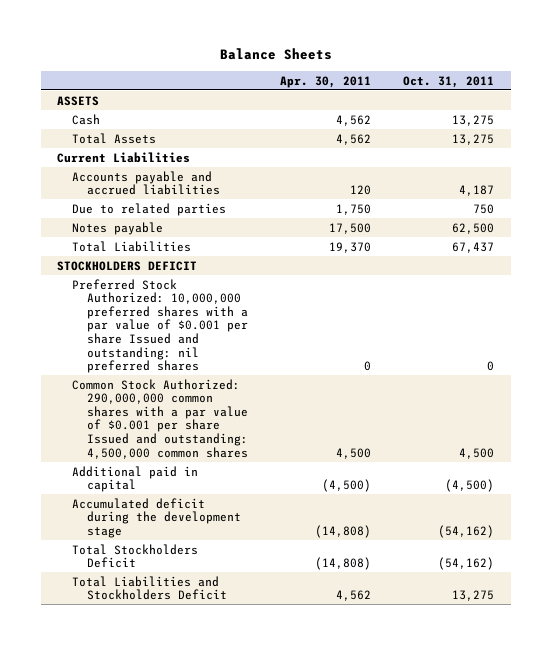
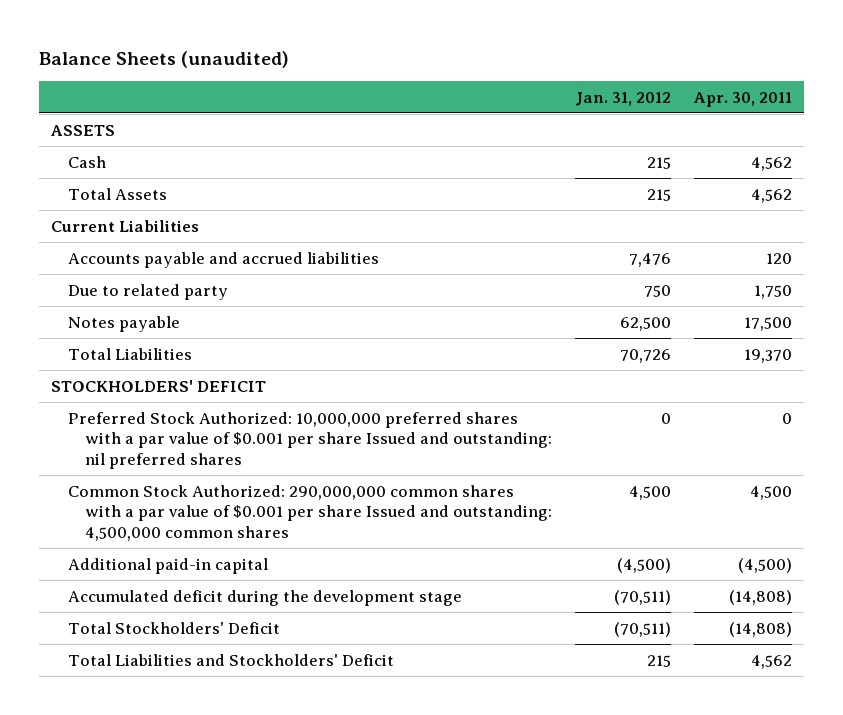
- Balance Sheets
+ Balance Sheets (unaudited)
- | Apr. 30, 2011 | Oct. 31, 2011
+ | Jan. 31, 2012 | Apr. 30, 2011
- Due to related parties | 1,750 | 750
+ Due to related party | 750 | 1,750
- STOCKHOLDERS DEFICIT
+ STOCKHOLDERS' DEFICIT
- Additional paid in capital | (4,500) | (4,500)
+ Additional paid-in capital | (4,500) | (4,500)
- Total Stockholders Deficit | (14,808) | (54,162)
- Total Liabilities and Stockholders Deficit | 4,562 | 13,275
+ Total Stockholders' Deficit | (70,511) | (14,808)
+ Total Liabilities and Stockholders' Deficit | 215 | 4,562

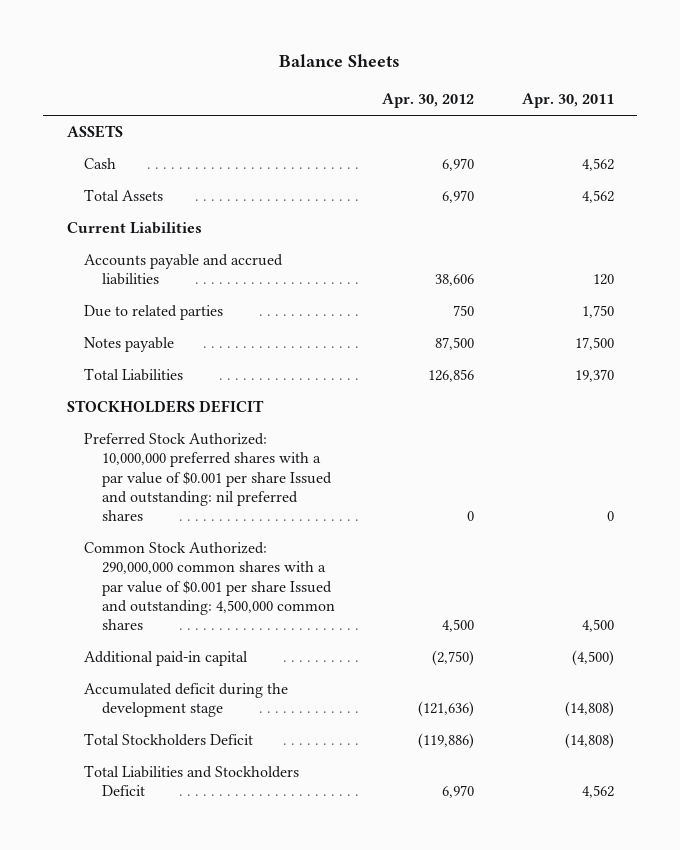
- Balance Sheets (unaudited)
+ Balance Sheets
- | Jan. 31, 2012 | Apr. 30, 2011
+ | Apr. 30, 2012 | Apr. 30, 2011
- Due to related party | 750 | 1,750
+ Due to related parties | 750 | 1,750
- STOCKHOLDERS' DEFICIT
+ STOCKHOLDERS DEFICIT
- Total Stockholders' Deficit | (70,511) | (14,808)
- Total Liabilities and Stockholders' Deficit | 215 | 4,562
+ Total Stockholders Deficit | (119,886) | (14,808)
+ Total Liabilities and Stockholders Deficit | 6,970 | 4,562

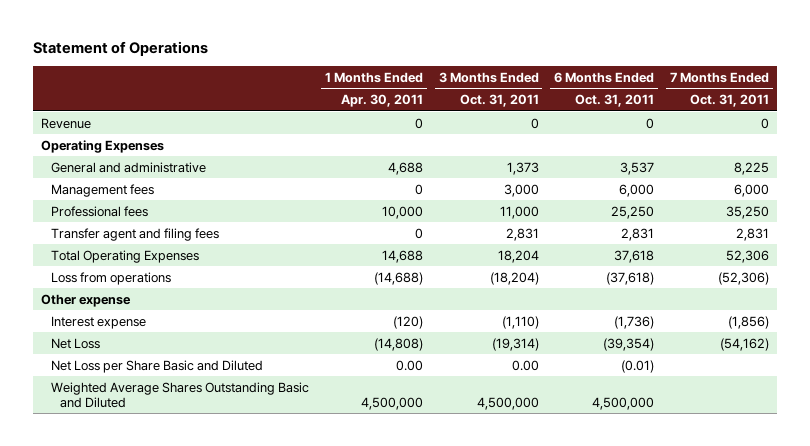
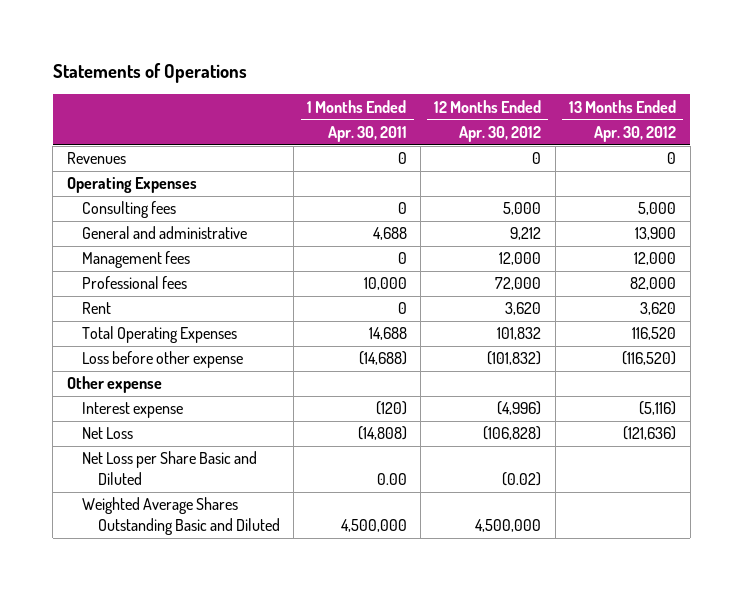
- Statement of Operations
+ Statements of Operations
- | 1 Months Ended Apr. 30, 2011 | 3 Months Ended Oct. 31, 2011 | 6 Months Ended Oct. 31, 2011 | 7 Months Ended Oct. 31, 2011
+ | 1 Months Ended Apr. 30, 2011 | 12 Months Ended Apr. 30, 2012 | 13 Months Ended Apr. 30, 2012
- Revenue | 0 | 0 | 0 | 0
+ Revenues | 0 | 0 | 0
+ Consulting fees | 0 | 5,000 | 5,000
- Transfer agent and filing fees | 0 | 2,831 | 2,831 | 2,831
+ Rent | 0 | 3,620 | 3,620
- Loss from operations | (14,688) | (18,204) | (37,618) | (52,306)
+ Loss before other expense | (14,688) | (101,832) | (116,520)

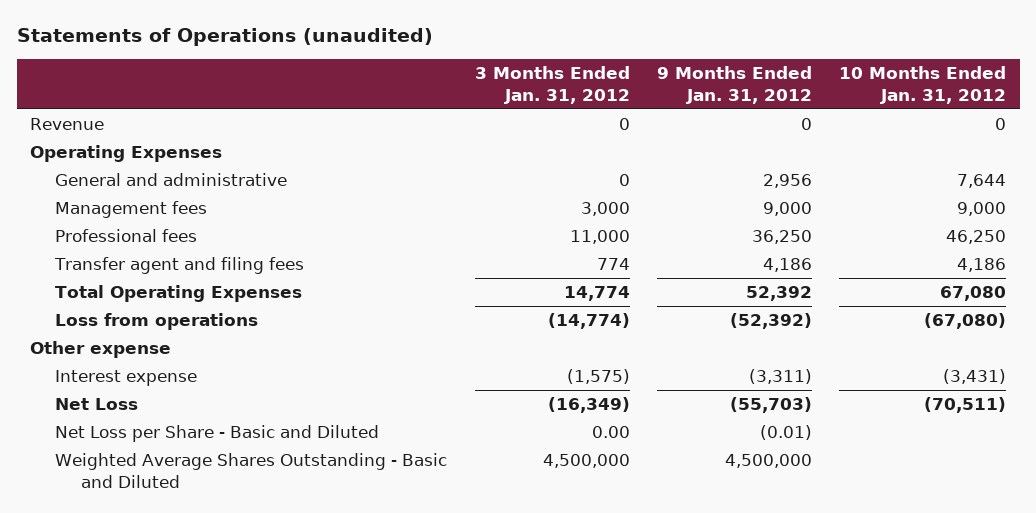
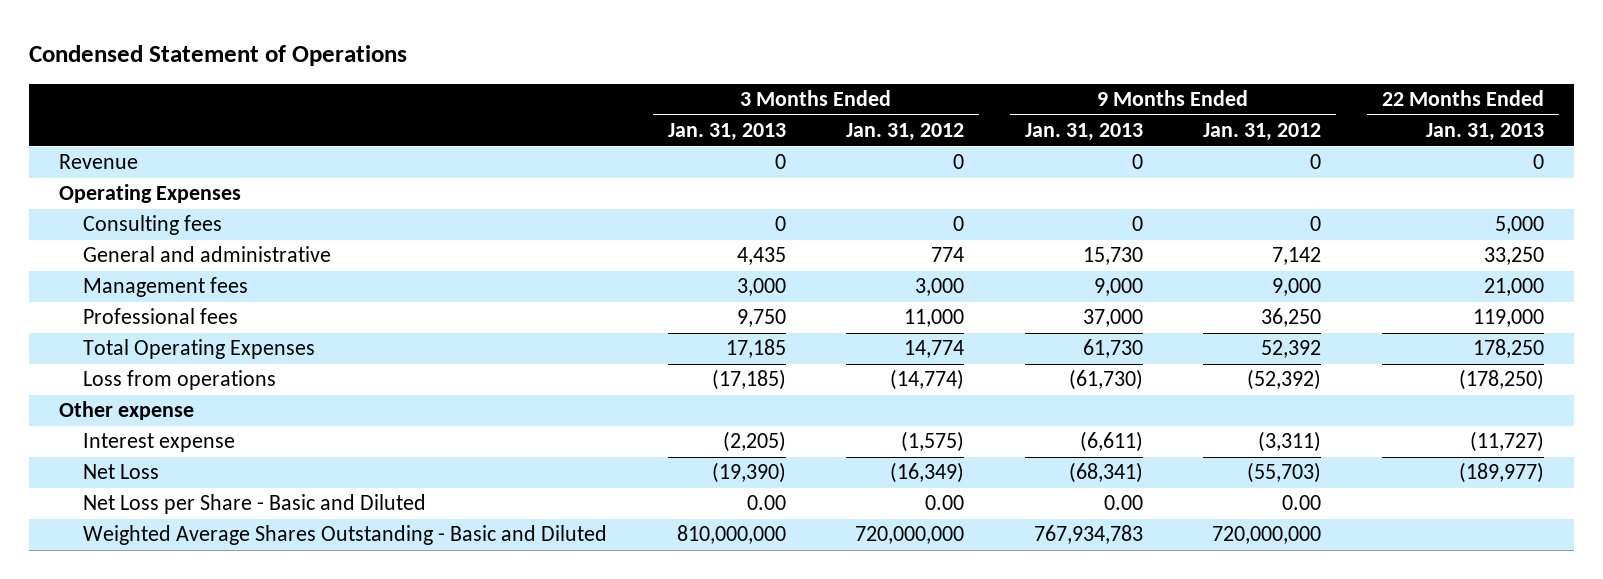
- Statements of Operations (unaudited)
+ Condensed Statement of Operations
- | 3 Months Ended Jan. 31, 2012 | 9 Months Ended Jan. 31, 2012 | 10 Months Ended Jan. 31, 2012
+ | 3 Months Ended Jan. 31, 2013 | 3 Months Ended Jan. 31, 2012 | 9 Months Ended Jan. 31, 2013 | 9 Months Ended Jan. 31, 2012 | 22 Months Ended Jan. 31, 2013
- General and administrative | 0 | 2,956 | 7,644
+ Consulting fees | 0 | 0 | 0 | 0 | 5,000
+ General and administrative | 4,435 | 774 | 15,730 | 7,142 | 33,250
- Transfer agent and filing fees | 774 | 4,186 | 4,186
- Net Loss per Share - Basic and Diluted | 0.00 | (0.01) |
- Weighted Average Shares Outstanding - Basic and Diluted | 4,500,000 | 4,500,000 |
+ Net Loss per Share - Basic and Diluted | 0.00 | 0.00 | 0.00 | 0.00 |
+ Weighted Average Shares Outstanding - Basic and Diluted | 810,000,000 | 720,000,000 | 767,934,783 | 720,000,000 |

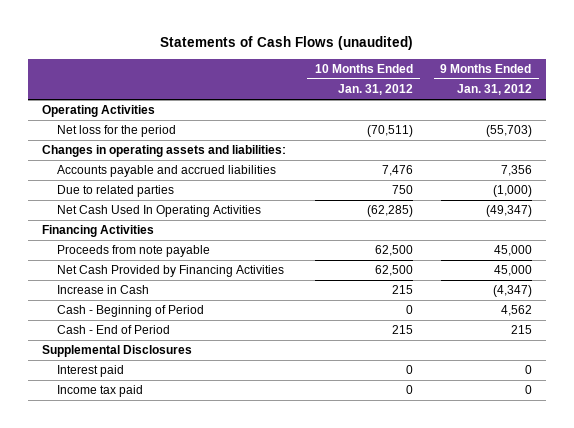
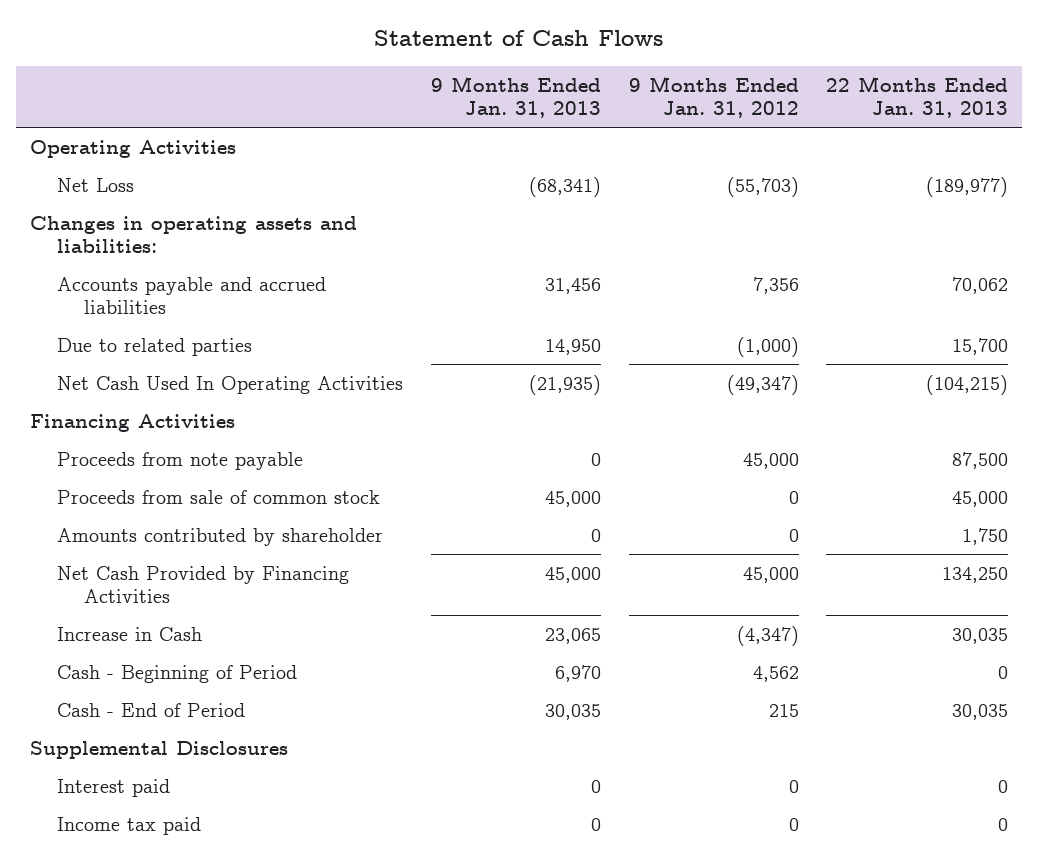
- Statements of Cash Flows (unaudited)
+ Statement of Cash Flows
- | 10 Months Ended Jan. 31, 2012 | 9 Months Ended Jan. 31, 2012
+ | 9 Months Ended Jan. 31, 2013 | 9 Months Ended Jan. 31, 2012 | 22 Months Ended Jan. 31, 2013
- Net loss for the period | (70,511) | (55,703)
+ Net Loss | (68,341) | (55,703) | (189,977)
+ Proceeds from sale of common stock | 45,000 | 0 | 45,000
+ Amounts contributed by shareholder | 0 | 0 | 1,750

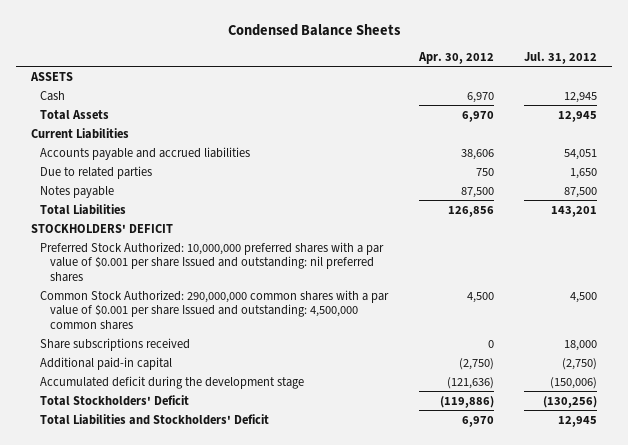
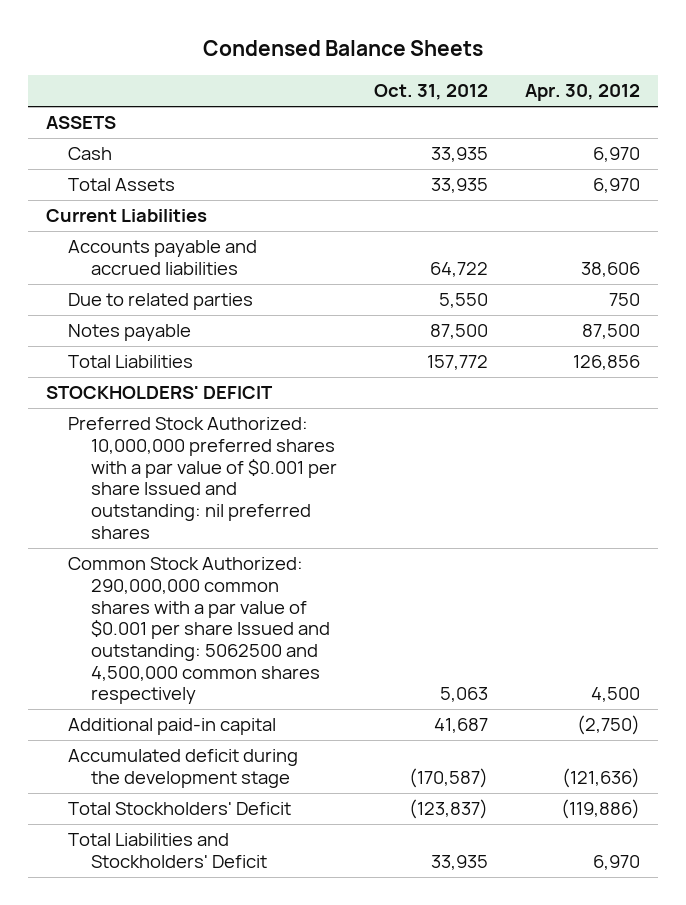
- | Apr. 30, 2012 | Jul. 31, 2012
+ | Oct. 31, 2012 | Apr. 30, 2012
- Common Stock Authorized: 290,000,000 common shares with a par value of $0.001 per share Issued and outstanding: 4,500,000 common shares | 4,500 | 4,500
- Share subscriptions received | 0 | 18,000
+ Common Stock Authorized: 290,000,000 common shares with a par value of $0.001 per share Issued and outstanding: 5062500 and 4,500,000 common shares respectively | 5,063 | 4,500

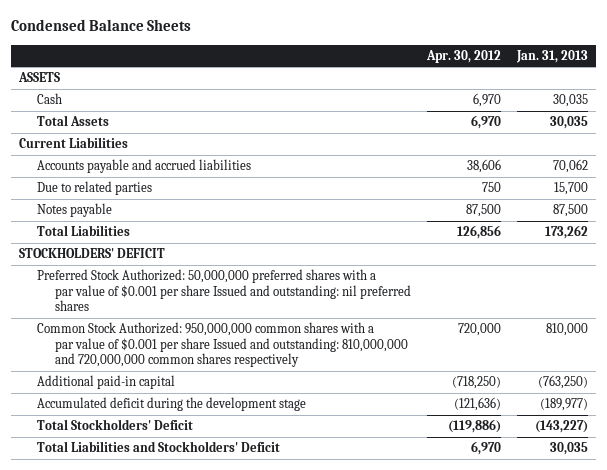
- | Oct. 31, 2012 | Apr. 30, 2012
+ | Apr. 30, 2012 | Jan. 31, 2013
- Preferred Stock Authorized: 10,000,000 preferred shares with a par value of $0.001 per share Issued and outstanding: nil preferred shares
- Common Stock Authorized: 290,000,000 common shares with a par value of $0.001 per share Issued and outstanding: 5062500 and 4,500,000 common shares respectively | 5,063 | 4,500
- Additional paid-in capital | 41,687 | (2,750)
+ Preferred Stock Authorized: 50,000,000 preferred shares with a par value of $0.001 per share Issued and outstanding: nil preferred shares
+ Common Stock Authorized: 950,000,000 common shares with a par value of $0.001 per share Issued and outstanding: 810,000,000 and 720,000,000 common shares respectively | 720,000 | 810,000
+ Additional paid-in capital | (718,250) | (763,250)

